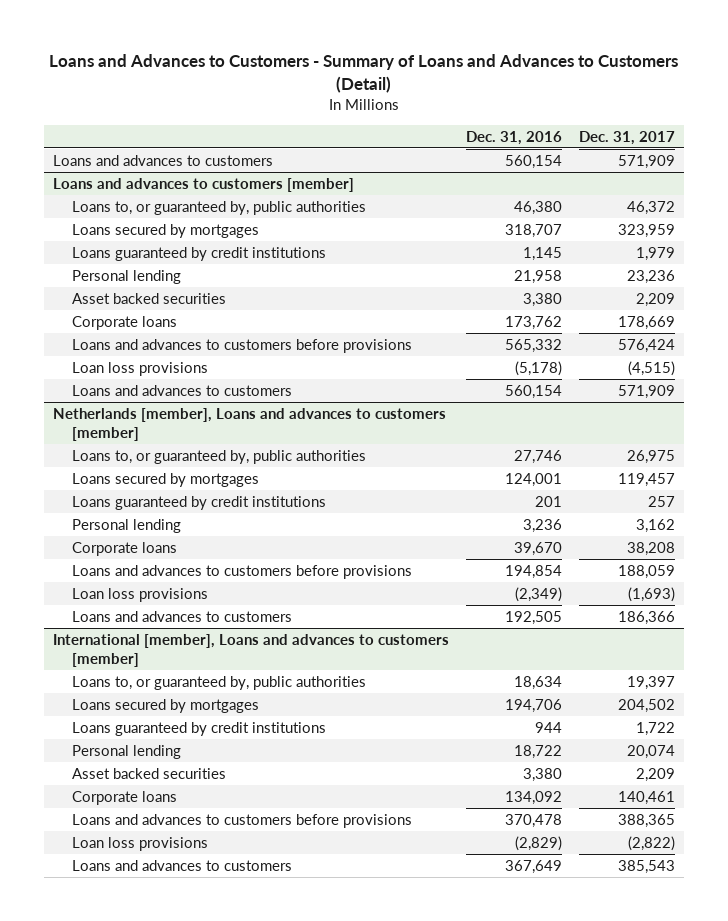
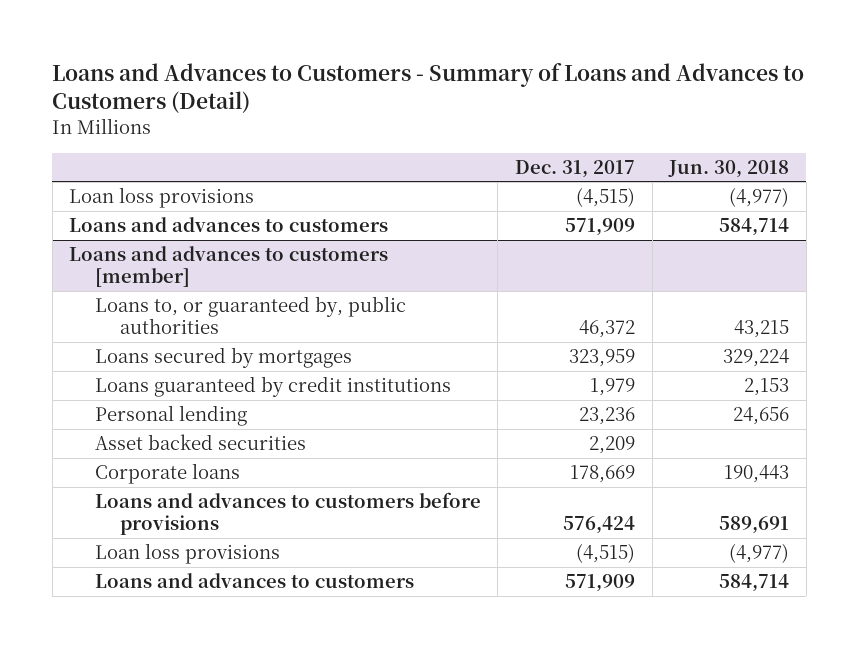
- | Dec. 31, 2016 | Dec. 31, 2017
+ | Dec. 31, 2017 | Jun. 30, 2018
+ Loan loss provisions | (4,515) | (4,977)
- Netherlands [member], Loans and advances to customers [member]
- Loans to, or guaranteed by, public authorities | 27,746 | 26,975
- Loans secured by mortgages | 124,001 | 119,457
- Loans guaranteed by credit institutions | 201 | 257
- Personal lending | 3,236 | 3,162
- Corporate loans | 39,670 | 38,208
- Loans and advances to customers before provisions | 194,854 | 188,059
- Loan loss provisions | (2,349) | (1,693)
- Loans and advances to customers | 192,505 | 186,366
- International [member], Loans and advances to customers [member]
- Loans to, or guaranteed by, public authorities | 18,634 | 19,397
- Loans secured by mortgages | 194,706 | 204,502
- Loans guaranteed by credit institutions | 944 | 1,722
- Personal lending | 18,722 | 20,074
- Asset backed securities | 3,380 | 2,209
- Corporate loans | 134,092 | 140,461
- Loans and advances to customers before provisions | 370,478 | 388,365
- Loan loss provisions | (2,829) | (2,822)
- Loans and advances to customers | 367,649 | 385,543

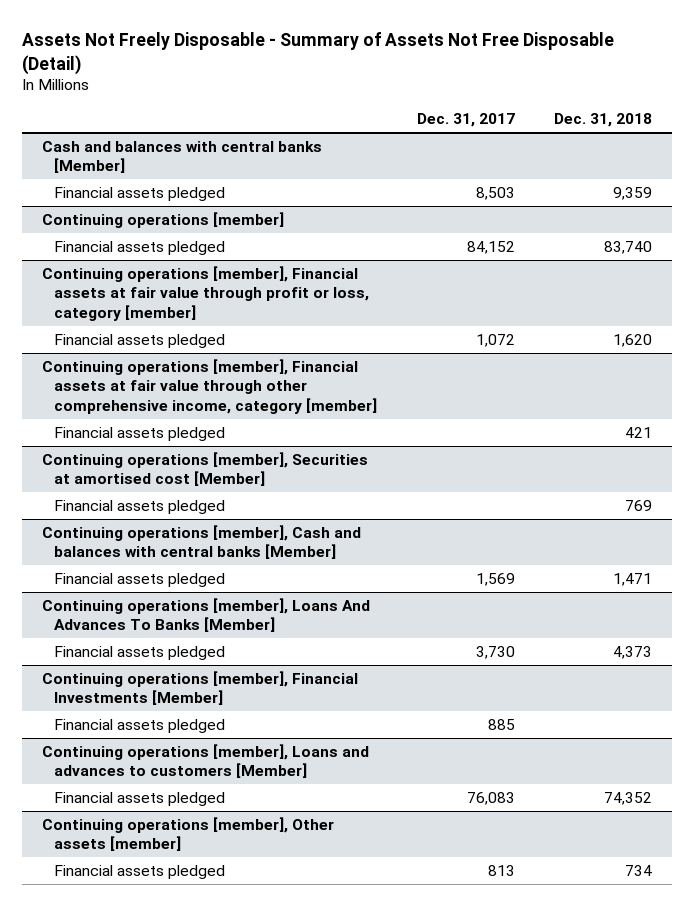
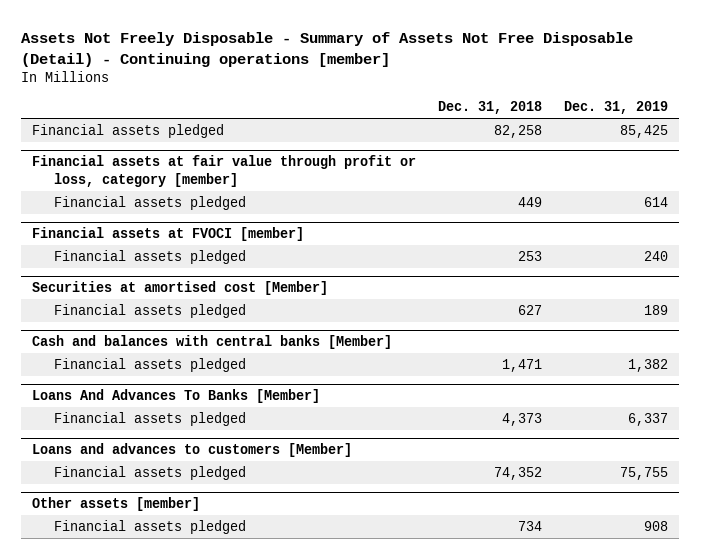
- Assets Not Freely Disposable - Summary of Assets Not Free Disposable (Detail)
+ Assets Not Freely Disposable - Summary of Assets Not Free Disposable (Detail) - Continuing operations [member]
- | Dec. 31, 2017 | Dec. 31, 2018
+ | Dec. 31, 2018 | Dec. 31, 2019
+ Financial assets pledged | 82,258 | 85,425
+ Financial assets at fair value through profit or loss, category [member]
+ Financial assets pledged | 449 | 614
+ Financial assets at FVOCI [member]
+ Financial assets pledged | 253 | 240
+ Securities at amortised cost [Member]
+ Financial assets pledged | 627 | 189
@ Cash and balances with central banks [Member]
- Financial assets pledged | 8,503 | 9,359
- Continuing operations [member]
- Financial assets pledged | 84,152 | 83,740
- Continuing operations [member], Financial assets at fair value through profit or loss, category [member]
- Financial assets pledged | 1,072 | 1,620
- Continuing operations [member], Financial assets at fair value through other comprehensive income, category [member]
- Financial assets pledged | | 421
- Continuing operations [member], Securities at amortised cost [Member]
- Financial assets pledged | | 769
- Continuing operations [member], Cash and balances with central banks [Member]
- Continuing operations [member], Loans And Advances To Banks [Member]
+ Loans And Advances To Banks [Member]
- Continuing operations [member], Financial Investments [Member]
- Financial assets pledged | 885 |
- Continuing operations [member], Loans and advances to customers [Member]
+ Loans and advances to customers [Member]
- Continuing operations [member], Other assets [member]
+ Other assets [member]

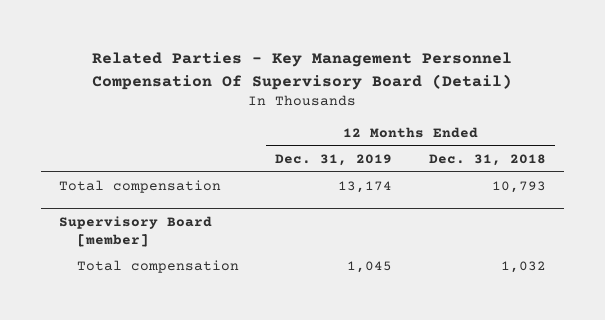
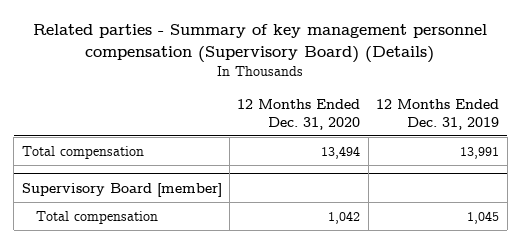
- Related Parties - Key Management Personnel Compensation Of Supervisory Board (Detail)
+ Related parties - Summary of key management personnel compensation (Supervisory Board) (Details)
- | 12 Months Ended Dec. 31, 2019 | 12 Months Ended Dec. 31, 2018
+ | 12 Months Ended Dec. 31, 2020 | 12 Months Ended Dec. 31, 2019
- Total compensation | 13,174 | 10,793
+ Total compensation | 13,494 | 13,991

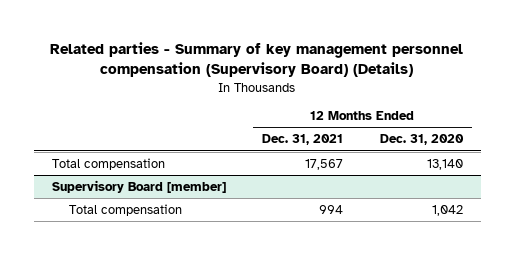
- | 12 Months Ended Dec. 31, 2020 | 12 Months Ended Dec. 31, 2019
+ | 12 Months Ended Dec. 31, 2021 | 12 Months Ended Dec. 31, 2020
- Total compensation | 13,494 | 13,991
+ Total compensation | 17,567 | 13,140

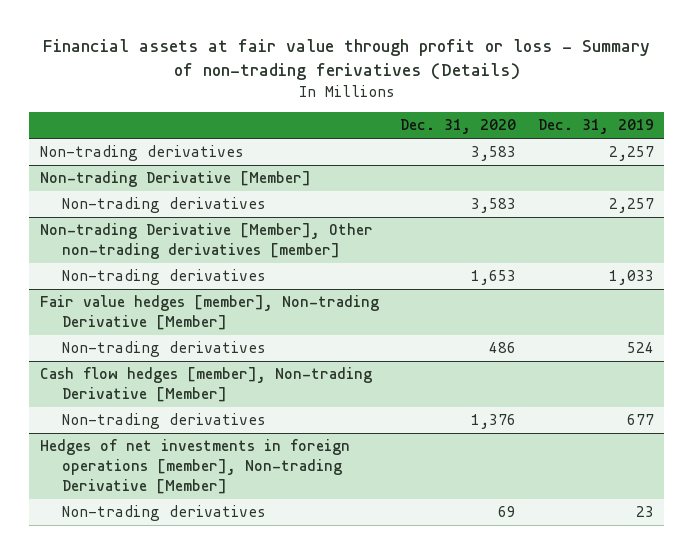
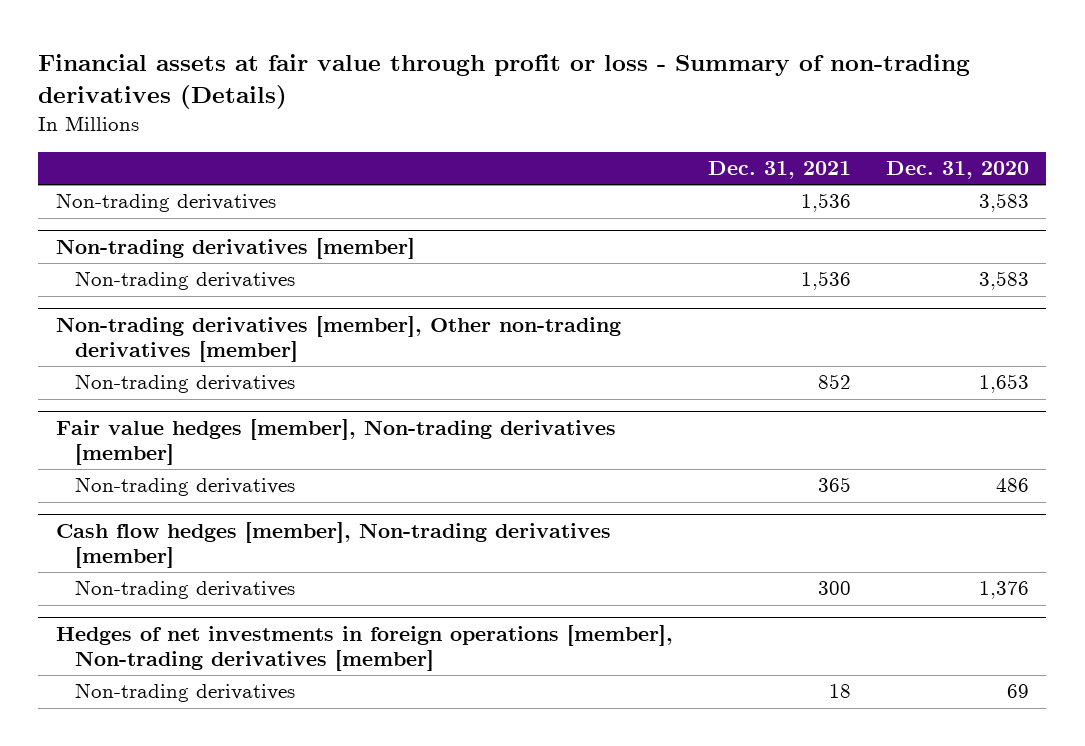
- Financial assets at fair value through profit or loss - Summary of non-trading ferivatives (Details)
+ Financial assets at fair value through profit or loss - Summary of non-trading derivatives (Details)
- | Dec. 31, 2020 | Dec. 31, 2019
+ | Dec. 31, 2021 | Dec. 31, 2020
- Non-trading Derivative [Member]
+ Non-trading derivatives [member]
- Non-trading Derivative [Member], Other non-trading derivatives [member]
+ Non-trading derivatives [member], Other non-trading derivatives [member]
- Fair value hedges [member], Non-trading Derivative [Member]
+ Fair value hedges [member], Non-trading derivatives [member]
- Cash flow hedges [member], Non-trading Derivative [Member]
+ Cash flow hedges [member], Non-trading derivatives [member]
- Hedges of net investments in foreign operations [member], Non-trading Derivative [Member]
+ Hedges of net investments in foreign operations [member], Non-trading derivatives [member]

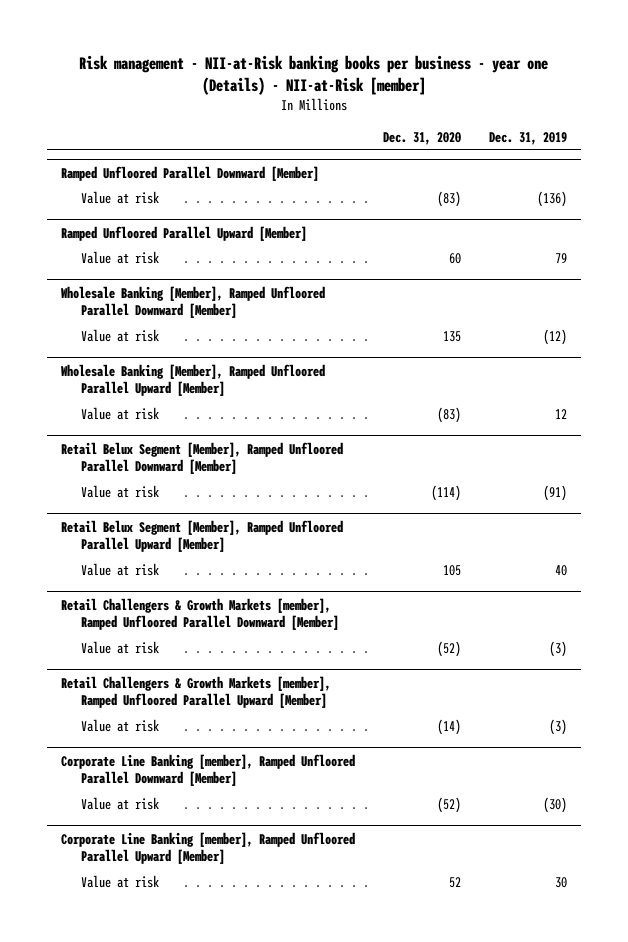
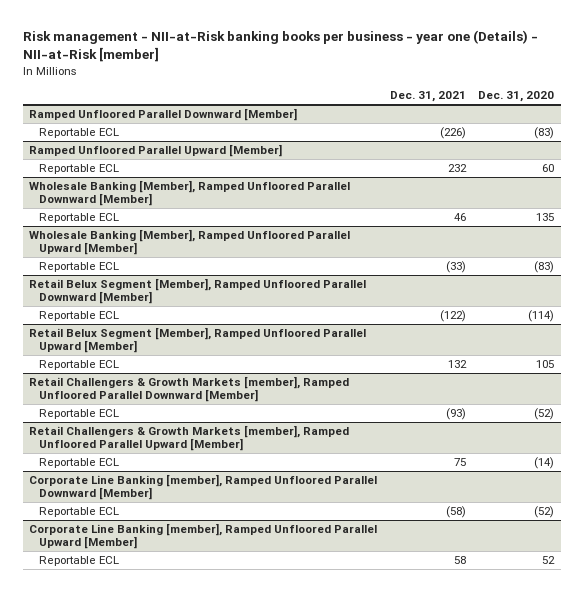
- | Dec. 31, 2020 | Dec. 31, 2019
+ | Dec. 31, 2021 | Dec. 31, 2020
@ Ramped Unfloored Parallel Downward [Member]
- Value at risk | (83) | (136)
+ Reportable ECL | (226) | (83)
@ Ramped Unfloored Parallel Upward [Member]
- Value at risk | 60 | 79
+ Reportable ECL | 232 | 60
@ Wholesale Banking [Member], Ramped Unfloored Parallel Downward [Member]
- Value at risk | 135 | (12)
+ Reportable ECL | 46 | 135
@ Wholesale Banking [Member], Ramped Unfloored Parallel Upward [Member]
- Value at risk | (83) | 12
+ Reportable ECL | (33) | (83)
@ Retail Belux Segment [Member], Ramped Unfloored Parallel Downward [Member]
- Value at risk | (114) | (91)
+ Reportable ECL | (122) | (114)
@ Retail Belux Segment [Member], Ramped Unfloored Parallel Upward [Member]
- Value at risk | 105 | 40
+ Reportable ECL | 132 | 105
@ Retail Challengers & Growth Markets [member], Ramped Unfloored Parallel Downward [Member]
- Value at risk | (52) | (3)
+ Reportable ECL | (93) | (52)
@ Retail Challengers & Growth Markets [member], Ramped Unfloored Parallel Upward [Member]
- Value at risk | (14) | (3)
+ Reportable ECL | 75 | (14)
@ Corporate Line Banking [member], Ramped Unfloored Parallel Downward [Member]
- Value at risk | (52) | (30)
+ Reportable ECL | (58) | (52)
@ Corporate Line Banking [member], Ramped Unfloored Parallel Upward [Member]
- Value at risk | 52 | 30
+ Reportable ECL | 58 | 52

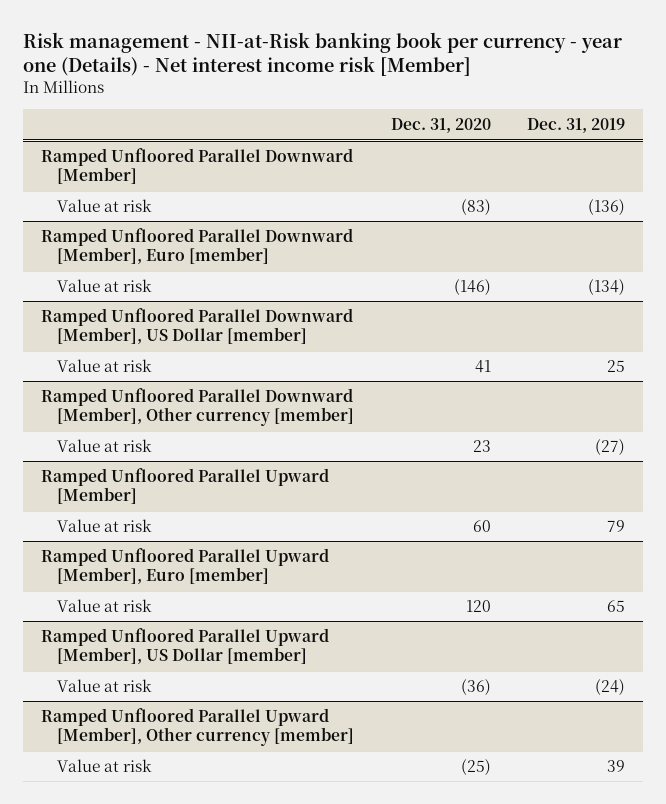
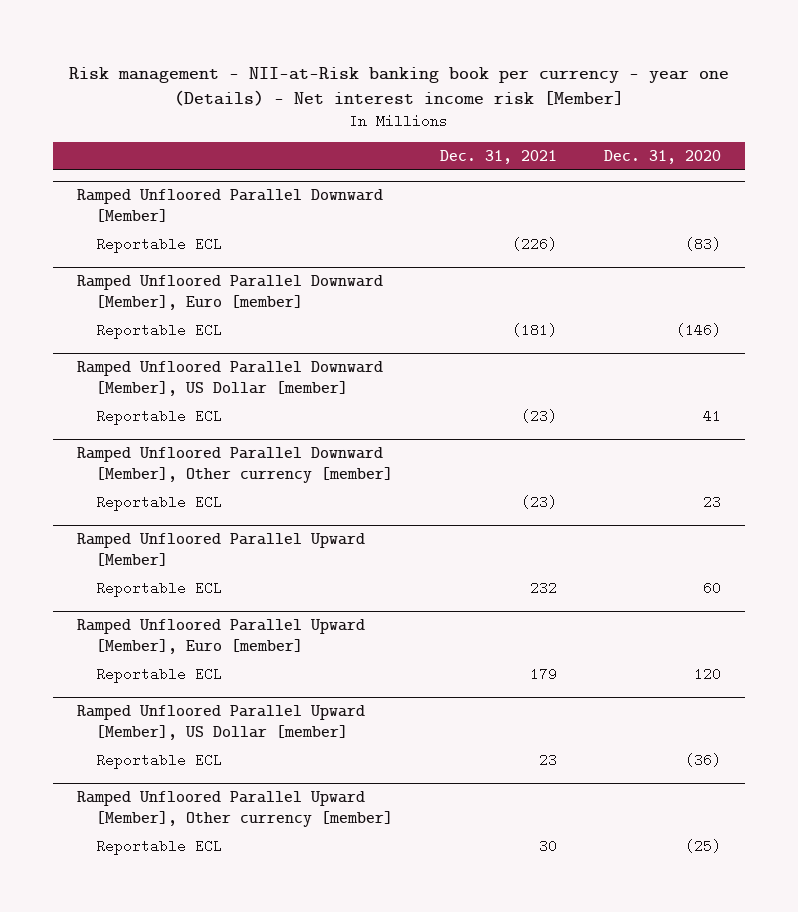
- | Dec. 31, 2020 | Dec. 31, 2019
+ | Dec. 31, 2021 | Dec. 31, 2020
@ Ramped Unfloored Parallel Downward [Member]
- Value at risk | (83) | (136)
+ Reportable ECL | (226) | (83)
@ Ramped Unfloored Parallel Downward [Member], Euro [member]
- Value at risk | (146) | (134)
+ Reportable ECL | (181) | (146)
@ Ramped Unfloored Parallel Downward [Member], US Dollar [member]
- Value at risk | 41 | 25
+ Reportable ECL | (23) | 41
@ Ramped Unfloored Parallel Downward [Member], Other currency [member]
- Value at risk | 23 | (27)
+ Reportable ECL | (23) | 23
@ Ramped Unfloored Parallel Upward [Member]
- Value at risk | 60 | 79
+ Reportable ECL | 232 | 60
@ Ramped Unfloored Parallel Upward [Member], Euro [member]
- Value at risk | 120 | 65
+ Reportable ECL | 179 | 120
@ Ramped Unfloored Parallel Upward [Member], US Dollar [member]
- Value at risk | (36) | (24)
+ Reportable ECL | 23 | (36)
@ Ramped Unfloored Parallel Upward [Member], Other currency [member]
- Value at risk | (25) | 39
+ Reportable ECL | 30 | (25)

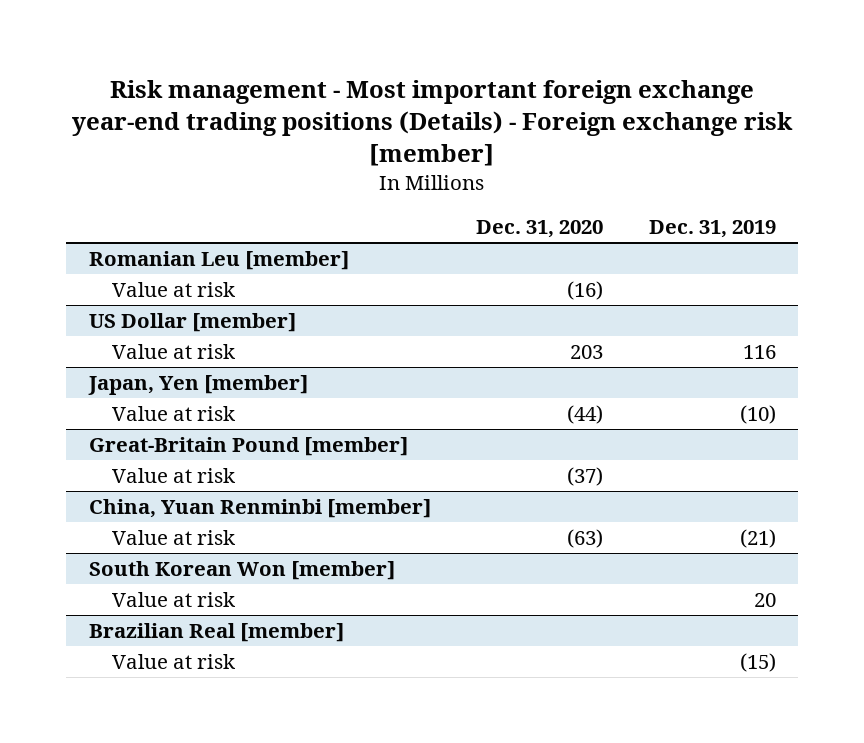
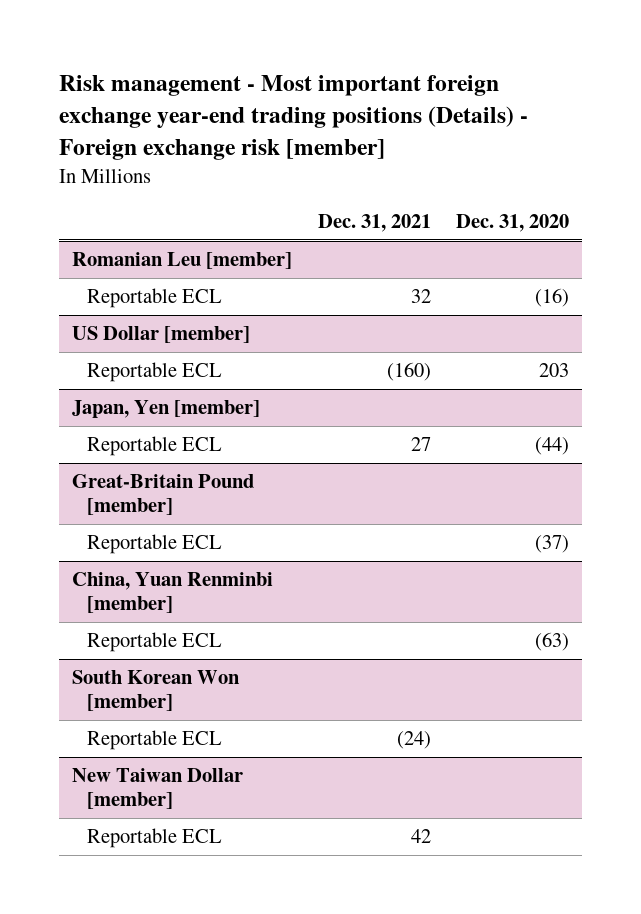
- | Dec. 31, 2020 | Dec. 31, 2019
+ | Dec. 31, 2021 | Dec. 31, 2020
@ Romanian Leu [member]
- Value at risk | (16) |
+ Reportable ECL | 32 | (16)
@ US Dollar [member]
- Value at risk | 203 | 116
+ Reportable ECL | (160) | 203
@ Japan, Yen [member]
- Value at risk | (44) | (10)
+ Reportable ECL | 27 | (44)
@ Great-Britain Pound [member]
- Value at risk | (37) |
+ Reportable ECL | | (37)
@ China, Yuan Renminbi [member]
- Value at risk | (63) | (21)
+ Reportable ECL | | (63)
@ South Korean Won [member]
- Value at risk | | 20
- Brazilian Real [member]
- Value at risk | | (15)
@ South Korean Won [member]
+ Reportable ECL | (24) |
+ New Taiwan Dollar [member]
+ Reportable ECL | 42 |

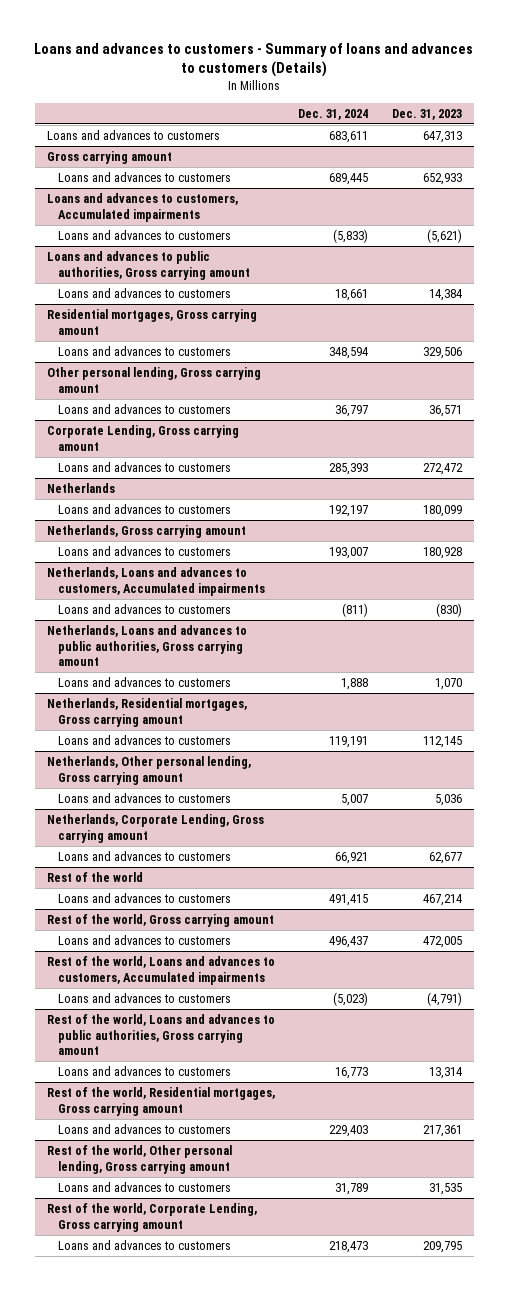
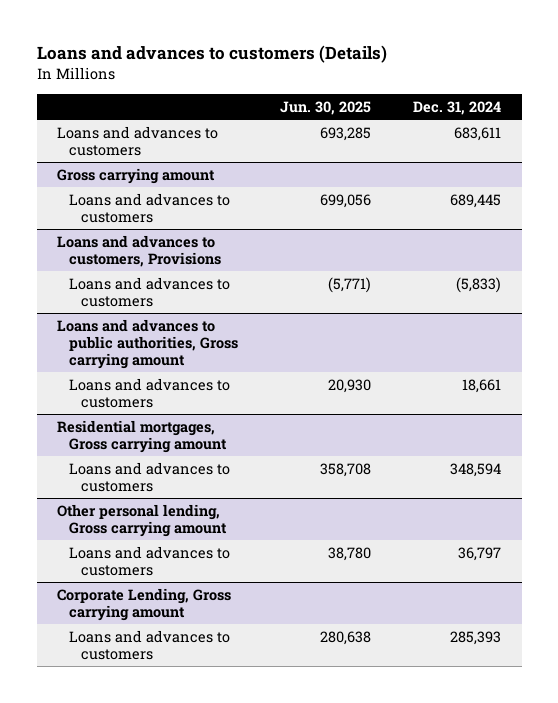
- Loans and advances to customers - Summary of loans and advances to customers (Details)
+ Loans and advances to customers (Details)
- | Dec. 31, 2024 | Dec. 31, 2023
+ | Jun. 30, 2025 | Dec. 31, 2024
- Loans and advances to customers, Accumulated impairments
+ Loans and advances to customers, Provisions
- Netherlands
- Loans and advances to customers | 192,197 | 180,099
- Netherlands, Gross carrying amount
- Loans and advances to customers | 193,007 | 180,928
- Netherlands, Loans and advances to customers, Accumulated impairments
- Loans and advances to customers | (811) | (830)
- Netherlands, Loans and advances to public authorities, Gross carrying amount
- Loans and advances to customers | 1,888 | 1,070
- Netherlands, Residential mortgages, Gross carrying amount
- Loans and advances to customers | 119,191 | 112,145
- Netherlands, Other personal lending, Gross carrying amount
- Loans and advances to customers | 5,007 | 5,036
- Netherlands, Corporate Lending, Gross carrying amount
- Loans and advances to customers | 66,921 | 62,677
- Rest of the world
- Loans and advances to customers | 491,415 | 467,214
- Rest of the world, Gross carrying amount
- Loans and advances to customers | 496,437 | 472,005
- Rest of the world, Loans and advances to customers, Accumulated impairments
- Loans and advances to customers | (5,023) | (4,791)
- Rest of the world, Loans and advances to public authorities, Gross carrying amount
- Loans and advances to customers | 16,773 | 13,314
- Rest of the world, Residential mortgages, Gross carrying amount
- Loans and advances to customers | 229,403 | 217,361
- Rest of the world, Other personal lending, Gross carrying amount
- Loans and advances to customers | 31,789 | 31,535
- Rest of the world, Corporate Lending, Gross carrying amount
- Loans and advances to customers | 218,473 | 209,795

